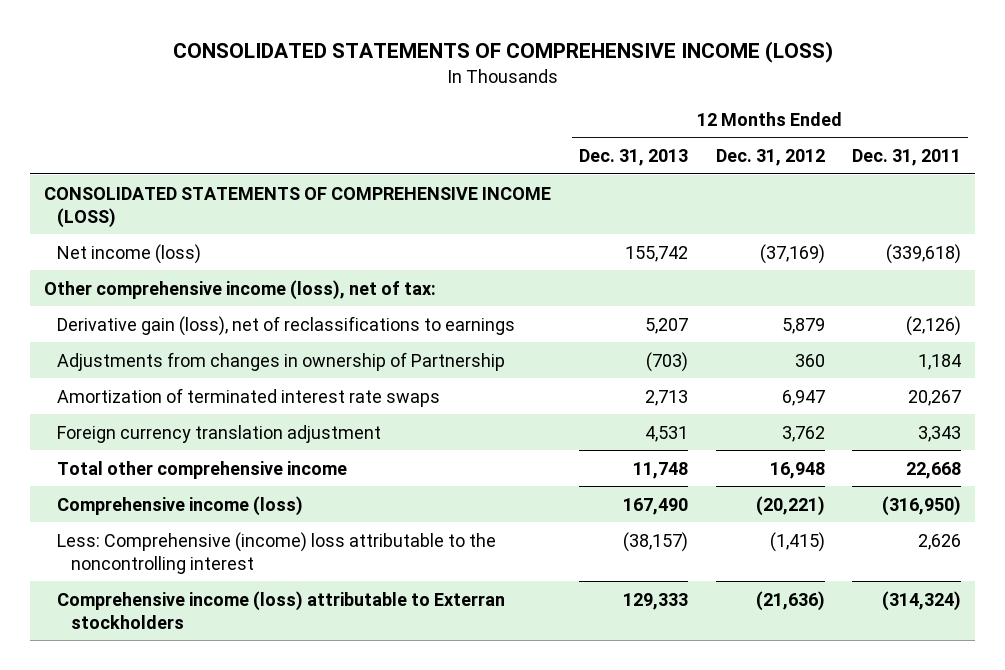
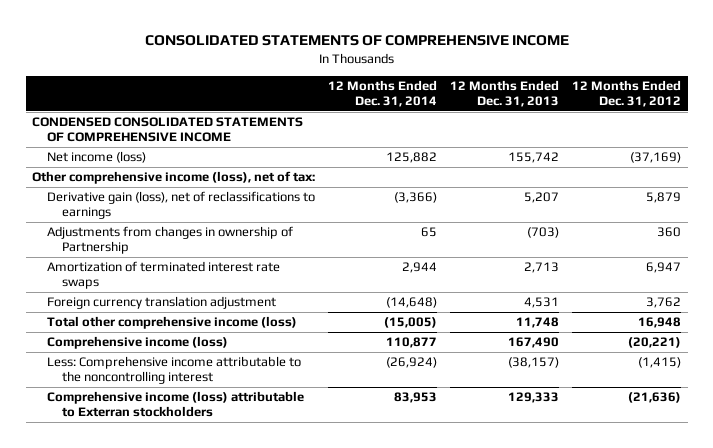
- CONSOLIDATED STATEMENTS OF COMPREHENSIVE INCOME (LOSS)
+ CONSOLIDATED STATEMENTS OF COMPREHENSIVE INCOME
- | 12 Months Ended Dec. 31, 2013 | 12 Months Ended Dec. 31, 2012 | 12 Months Ended Dec. 31, 2011
+ | 12 Months Ended Dec. 31, 2014 | 12 Months Ended Dec. 31, 2013 | 12 Months Ended Dec. 31, 2012
- CONSOLIDATED STATEMENTS OF COMPREHENSIVE INCOME (LOSS)
+ CONDENSED CONSOLIDATED STATEMENTS OF COMPREHENSIVE INCOME
- Total other comprehensive income | 11,748 | 16,948 | 22,668
+ Total other comprehensive income (loss) | (15,005) | 11,748 | 16,948
- Less: Comprehensive (income) loss attributable to the noncontrolling interest | (38,157) | (1,415) | 2,626
+ Less: Comprehensive income attributable to the noncontrolling interest | (26,924) | (38,157) | (1,415)

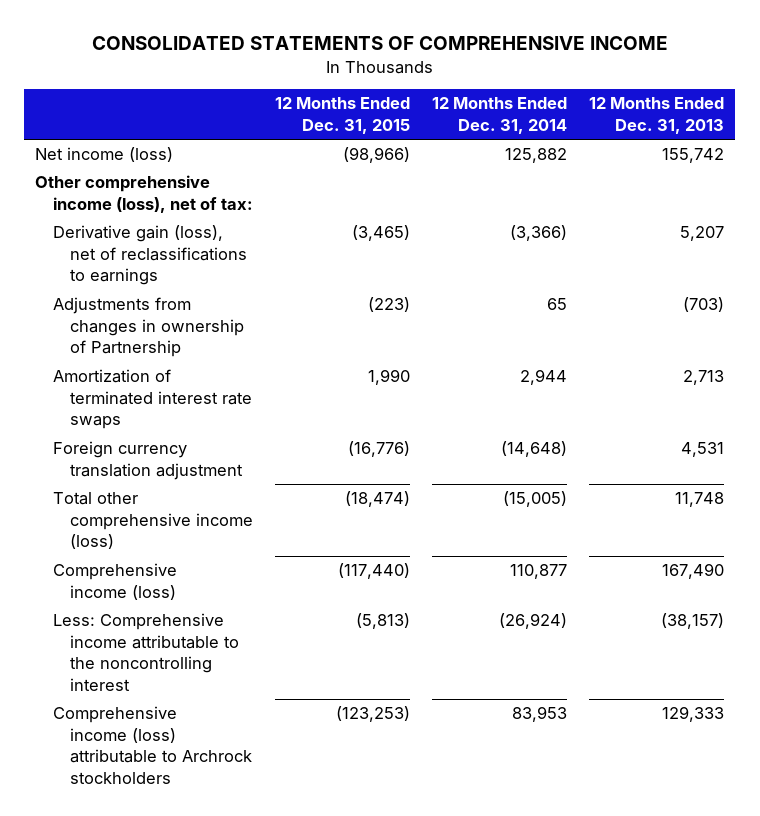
- | 12 Months Ended Dec. 31, 2014 | 12 Months Ended Dec. 31, 2013 | 12 Months Ended Dec. 31, 2012
+ | 12 Months Ended Dec. 31, 2015 | 12 Months Ended Dec. 31, 2014 | 12 Months Ended Dec. 31, 2013
- CONDENSED CONSOLIDATED STATEMENTS OF COMPREHENSIVE INCOME
- Comprehensive income (loss) attributable to Exterran stockholders | 83,953 | 129,333 | (21,636)
+ Comprehensive income (loss) attributable to Archrock stockholders | (123,253) | 83,953 | 129,333

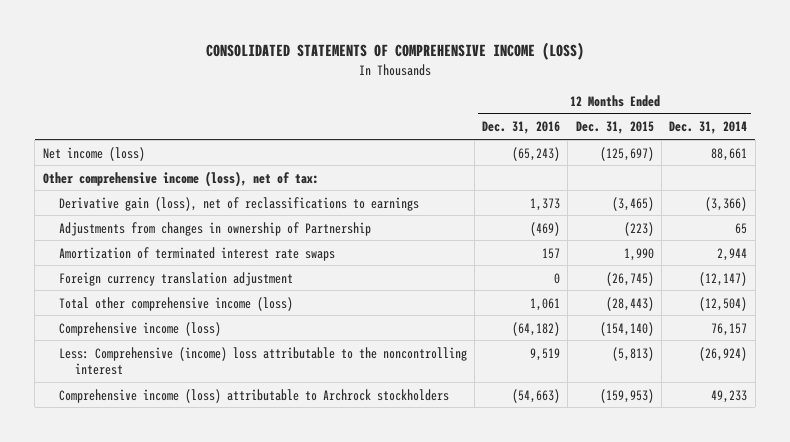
- CONSOLIDATED STATEMENTS OF COMPREHENSIVE INCOME
+ CONSOLIDATED STATEMENTS OF COMPREHENSIVE INCOME (LOSS)
- | 12 Months Ended Dec. 31, 2015 | 12 Months Ended Dec. 31, 2014 | 12 Months Ended Dec. 31, 2013
+ | 12 Months Ended Dec. 31, 2016 | 12 Months Ended Dec. 31, 2015 | 12 Months Ended Dec. 31, 2014
- Net income (loss) | (98,966) | 125,882 | 155,742
+ Net income (loss) | (65,243) | (125,697) | 88,661
- Foreign currency translation adjustment | (16,776) | (14,648) | 4,531
- Total other comprehensive income (loss) | (18,474) | (15,005) | 11,748
- Comprehensive income (loss) | (117,440) | 110,877 | 167,490
- Less: Comprehensive income attributable to the noncontrolling interest | (5,813) | (26,924) | (38,157)
- Comprehensive income (loss) attributable to Archrock stockholders | (123,253) | 83,953 | 129,333
+ Foreign currency translation adjustment | 0 | (26,745) | (12,147)
+ Total other comprehensive income (loss) | 1,061 | (28,443) | (12,504)
+ Comprehensive income (loss) | (64,182) | (154,140) | 76,157
+ Less: Comprehensive (income) loss attributable to the noncontrolling interest | 9,519 | (5,813) | (26,924)
+ Comprehensive income (loss) attributable to Archrock stockholders | (54,663) | (159,953) | 49,233

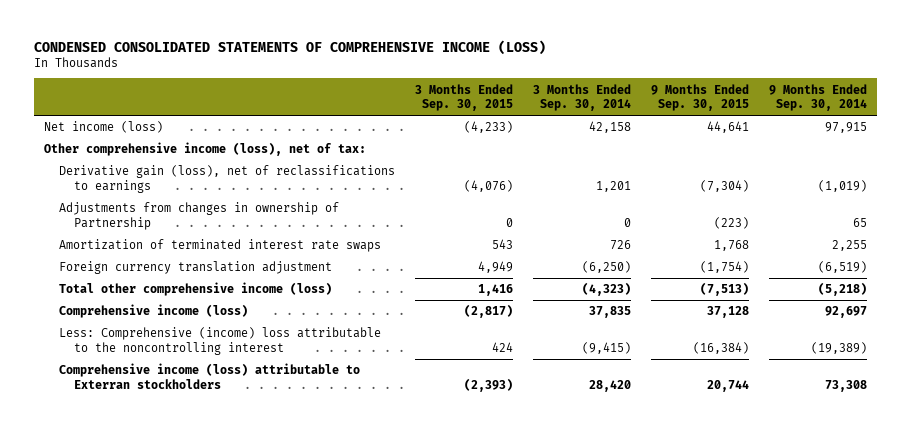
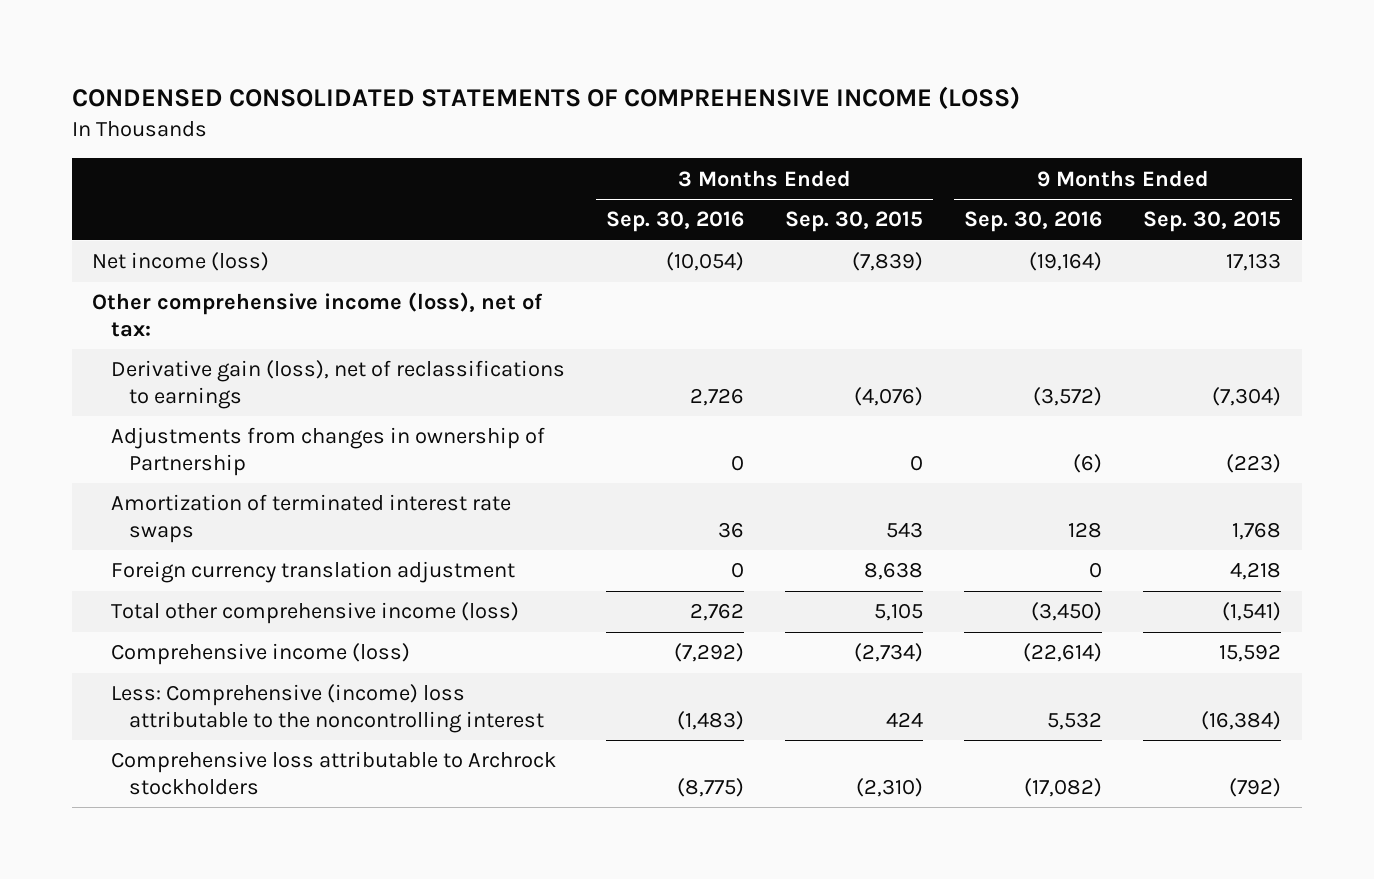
- | 3 Months Ended Sep. 30, 2015 | 3 Months Ended Sep. 30, 2014 | 9 Months Ended Sep. 30, 2015 | 9 Months Ended Sep. 30, 2014
+ | 3 Months Ended Sep. 30, 2016 | 3 Months Ended Sep. 30, 2015 | 9 Months Ended Sep. 30, 2016 | 9 Months Ended Sep. 30, 2015
- Net income (loss) | (4,233) | 42,158 | 44,641 | 97,915
+ Net income (loss) | (10,054) | (7,839) | (19,164) | 17,133
- Foreign currency translation adjustment | 4,949 | (6,250) | (1,754) | (6,519)
- Total other comprehensive income (loss) | 1,416 | (4,323) | (7,513) | (5,218)
- Comprehensive income (loss) | (2,817) | 37,835 | 37,128 | 92,697
+ Foreign currency translation adjustment | 0 | 8,638 | 0 | 4,218
+ Total other comprehensive income (loss) | 2,762 | 5,105 | (3,450) | (1,541)
+ Comprehensive income (loss) | (7,292) | (2,734) | (22,614) | 15,592
- Comprehensive income (loss) attributable to Exterran stockholders | (2,393) | 28,420 | 20,744 | 73,308
+ Comprehensive loss attributable to Archrock stockholders | (8,775) | (2,310) | (17,082) | (792)

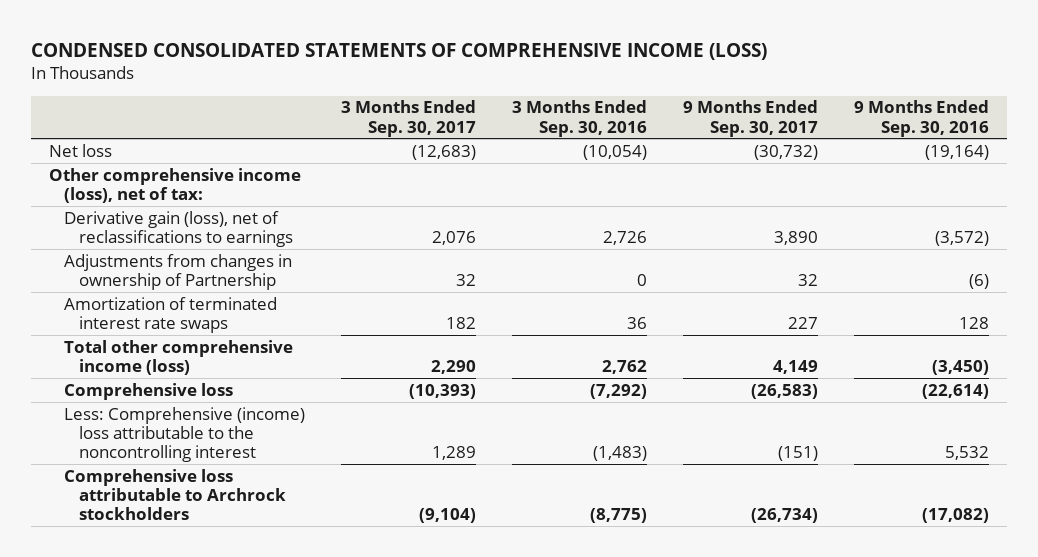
- | 3 Months Ended Sep. 30, 2016 | 3 Months Ended Sep. 30, 2015 | 9 Months Ended Sep. 30, 2016 | 9 Months Ended Sep. 30, 2015
+ | 3 Months Ended Sep. 30, 2017 | 3 Months Ended Sep. 30, 2016 | 9 Months Ended Sep. 30, 2017 | 9 Months Ended Sep. 30, 2016
- Net income (loss) | (10,054) | (7,839) | (19,164) | 17,133
+ Net loss | (12,683) | (10,054) | (30,732) | (19,164)
- Foreign currency translation adjustment | 0 | 8,638 | 0 | 4,218
- Comprehensive income (loss) | (7,292) | (2,734) | (22,614) | 15,592
+ Comprehensive loss | (10,393) | (7,292) | (26,583) | (22,614)

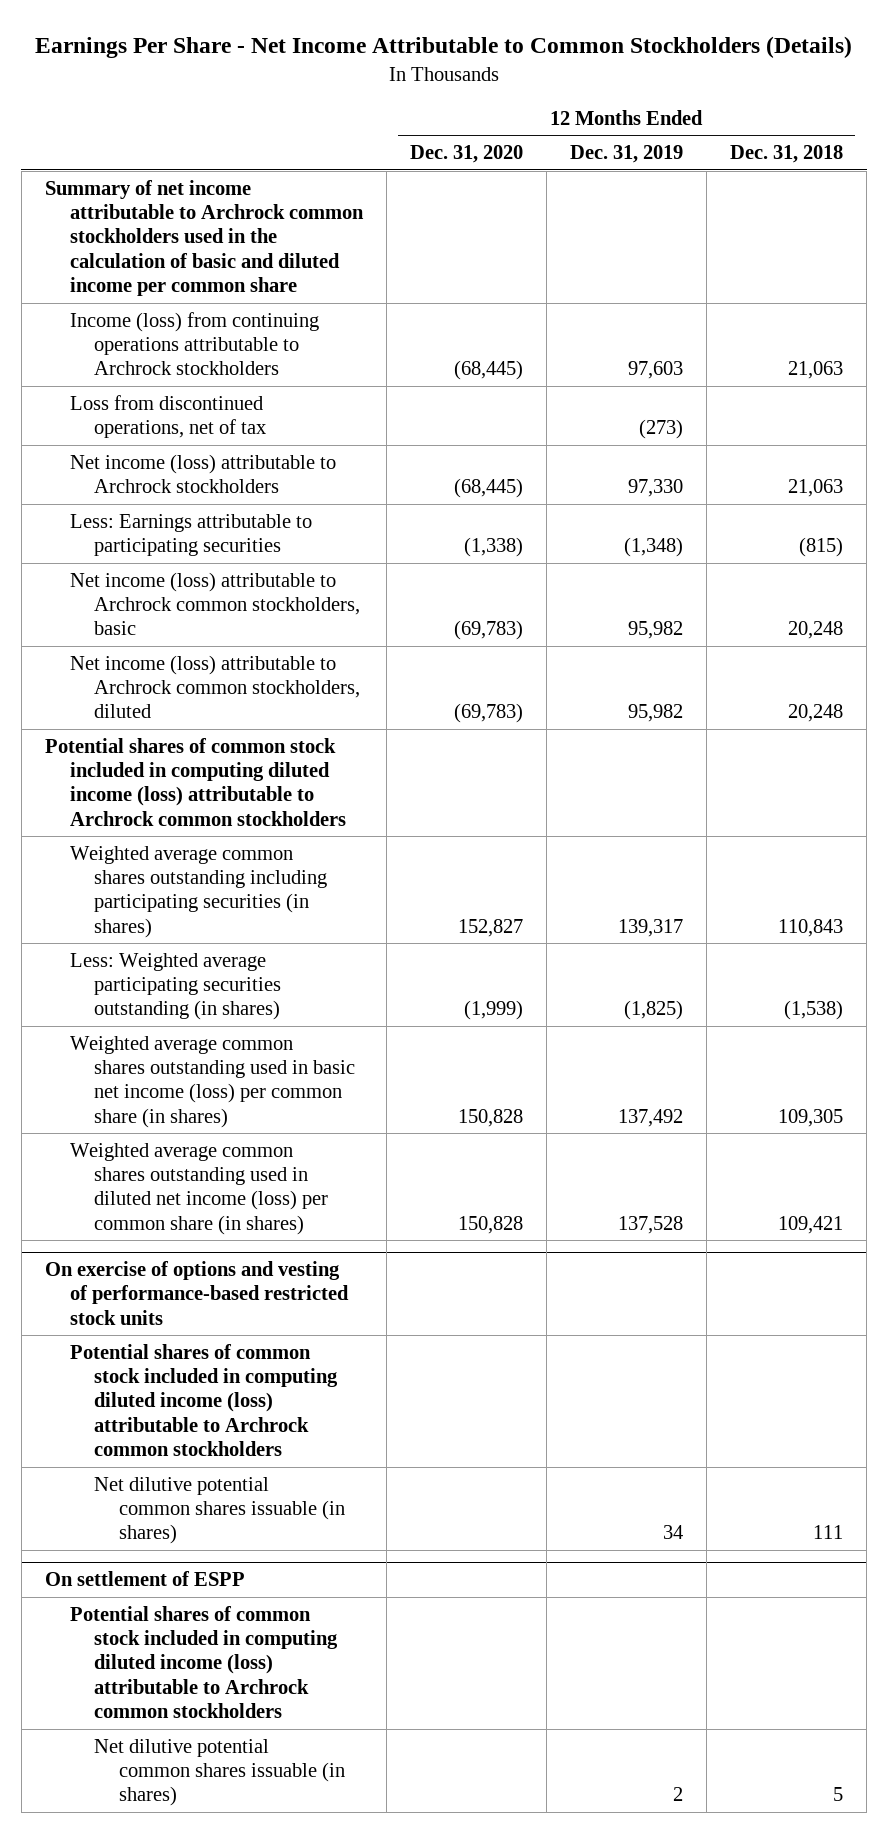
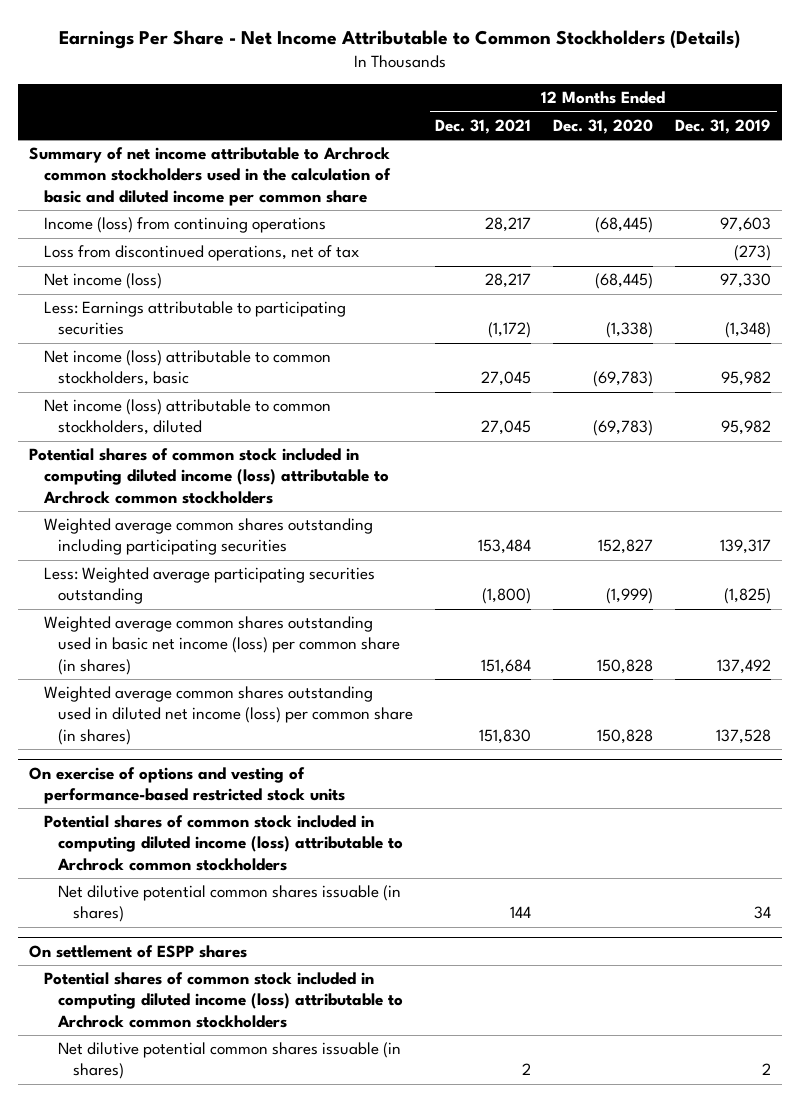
- | 12 Months Ended Dec. 31, 2020 | 12 Months Ended Dec. 31, 2019 | 12 Months Ended Dec. 31, 2018
+ | 12 Months Ended Dec. 31, 2021 | 12 Months Ended Dec. 31, 2020 | 12 Months Ended Dec. 31, 2019
- Income (loss) from continuing operations attributable to Archrock stockholders | (68,445) | 97,603 | 21,063
+ Income (loss) from continuing operations | 28,217 | (68,445) | 97,603
- Net income (loss) attributable to Archrock stockholders | (68,445) | 97,330 | 21,063
+ Net income (loss) | 28,217 | (68,445) | 97,330
- Net income (loss) attributable to Archrock common stockholders, basic | (69,783) | 95,982 | 20,248
- Net income (loss) attributable to Archrock common stockholders, diluted | (69,783) | 95,982 | 20,248
+ Net income (loss) attributable to common stockholders, basic | 27,045 | (69,783) | 95,982
+ Net income (loss) attributable to common stockholders, diluted | 27,045 | (69,783) | 95,982
- Weighted average common shares outstanding including participating securities (in shares) | 152,827 | 139,317 | 110,843
- Less: Weighted average participating securities outstanding (in shares) | (1,999) | (1,825) | (1,538)
+ Weighted average common shares outstanding including participating securities | 153,484 | 152,827 | 139,317
+ Less: Weighted average participating securities outstanding | (1,800) | (1,999) | (1,825)
- On settlement of ESPP
+ On settlement of ESPP shares

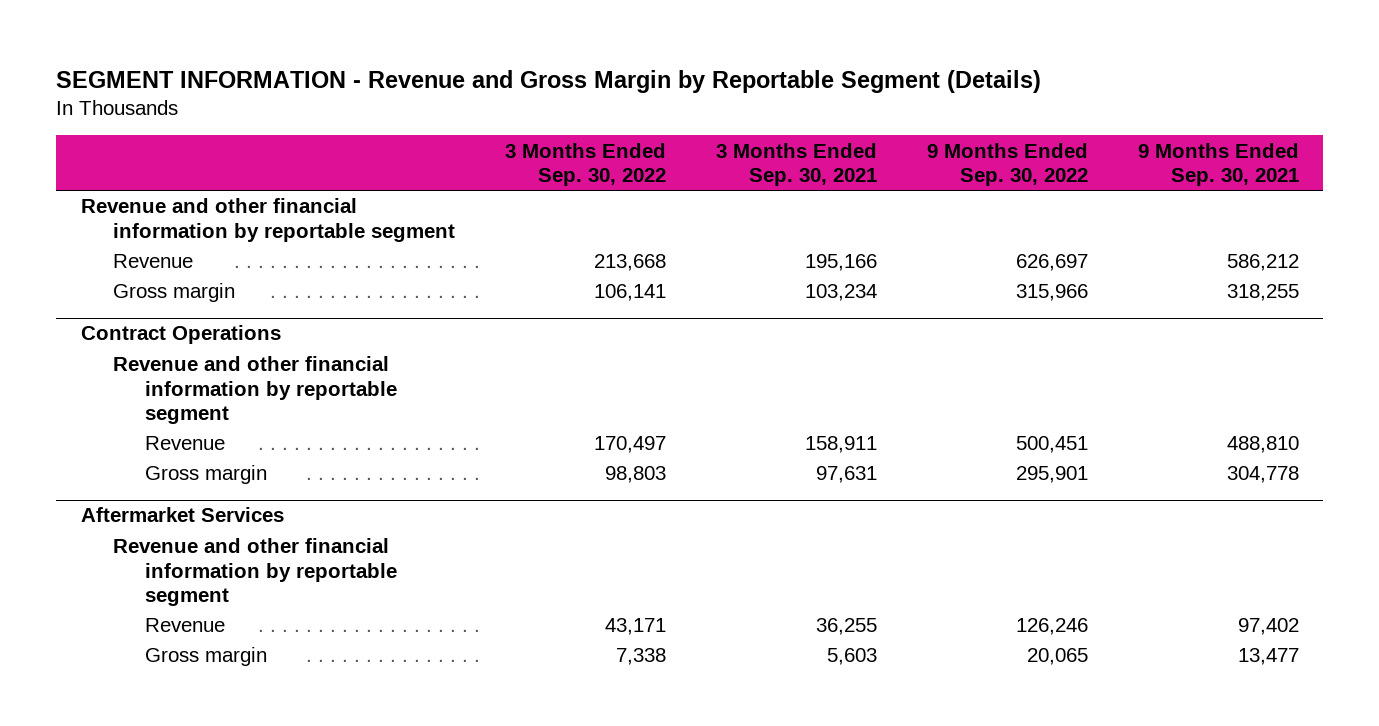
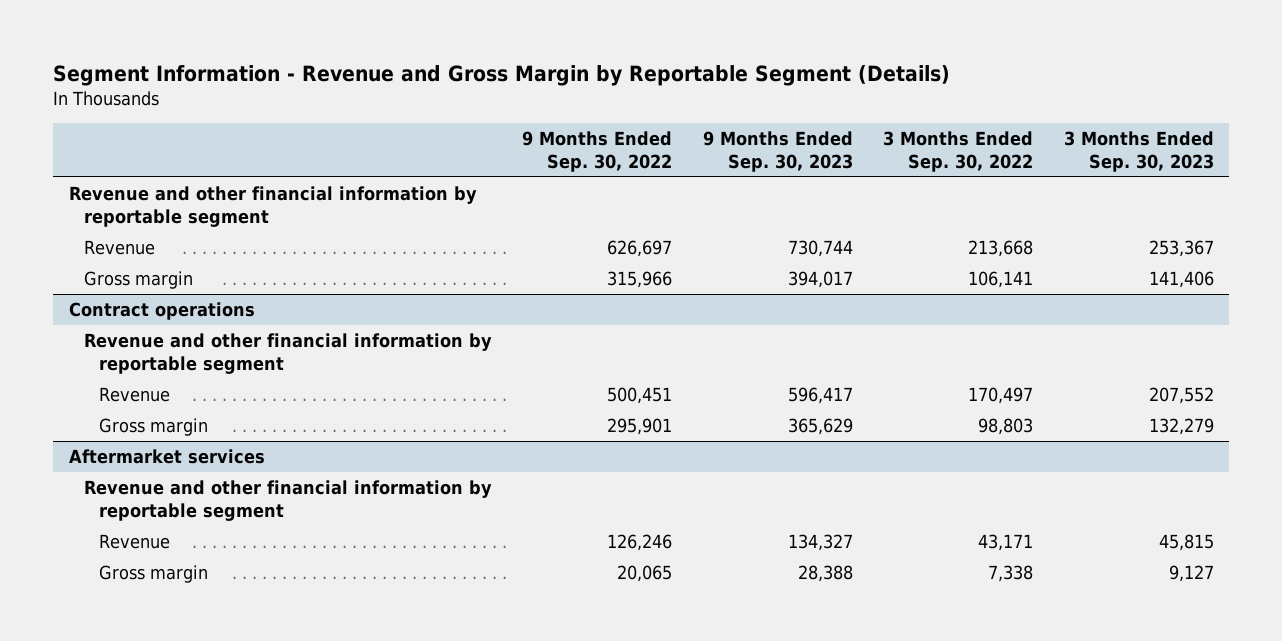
- SEGMENT INFORMATION - Revenue and Gross Margin by Reportable Segment (Details)
+ Segment Information - Revenue and Gross Margin by Reportable Segment (Details)
- | 3 Months Ended Sep. 30, 2022 | 3 Months Ended Sep. 30, 2021 | 9 Months Ended Sep. 30, 2022 | 9 Months Ended Sep. 30, 2021
+ | 9 Months Ended Sep. 30, 2022 | 9 Months Ended Sep. 30, 2023 | 3 Months Ended Sep. 30, 2022 | 3 Months Ended Sep. 30, 2023
- Contract Operations
+ Contract operations
- Aftermarket Services
+ Aftermarket services

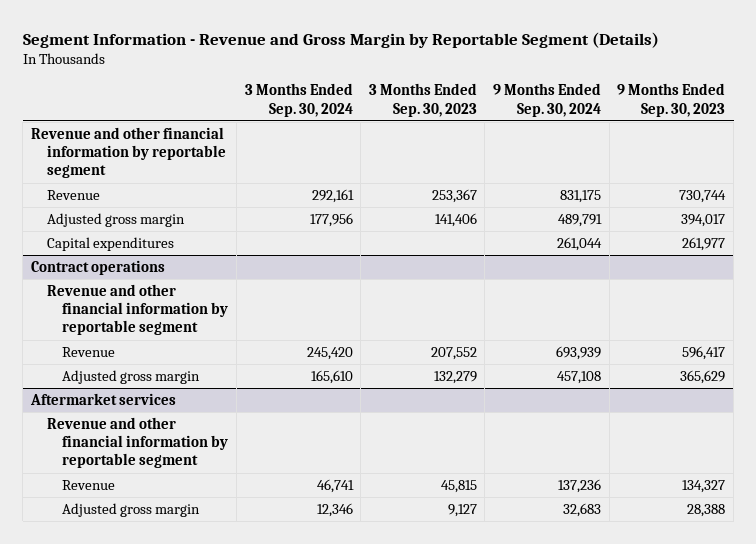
- | 9 Months Ended Sep. 30, 2022 | 9 Months Ended Sep. 30, 2023 | 3 Months Ended Sep. 30, 2022 | 3 Months Ended Sep. 30, 2023
+ | 3 Months Ended Sep. 30, 2024 | 3 Months Ended Sep. 30, 2023 | 9 Months Ended Sep. 30, 2024 | 9 Months Ended Sep. 30, 2023
- Gross margin | 315,966 | 394,017 | 106,141 | 141,406
+ Adjusted gross margin | 177,956 | 141,406 | 489,791 | 394,017
+ Capital expenditures | | | 261,044 | 261,977
@ Contract operations
- Gross margin | 295,901 | 365,629 | 98,803 | 132,279
+ Adjusted gross margin | 165,610 | 132,279 | 457,108 | 365,629
@ Aftermarket services
- Gross margin | 20,065 | 28,388 | 7,338 | 9,127
+ Adjusted gross margin | 12,346 | 9,127 | 32,683 | 28,388

